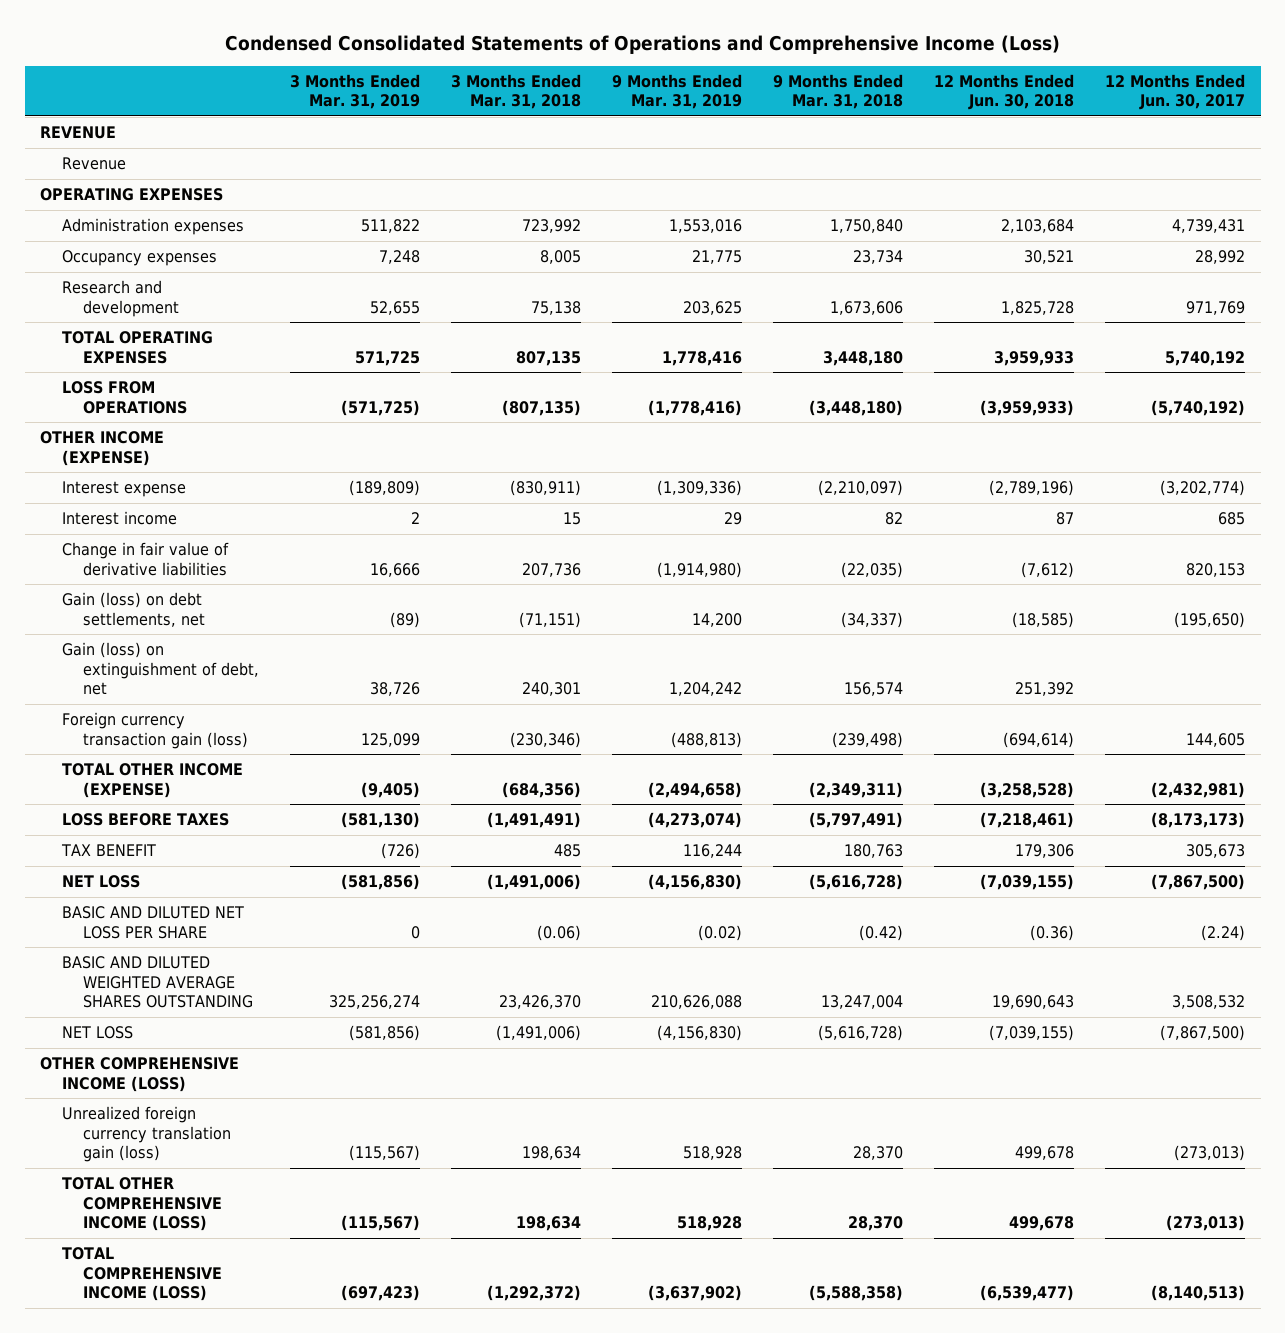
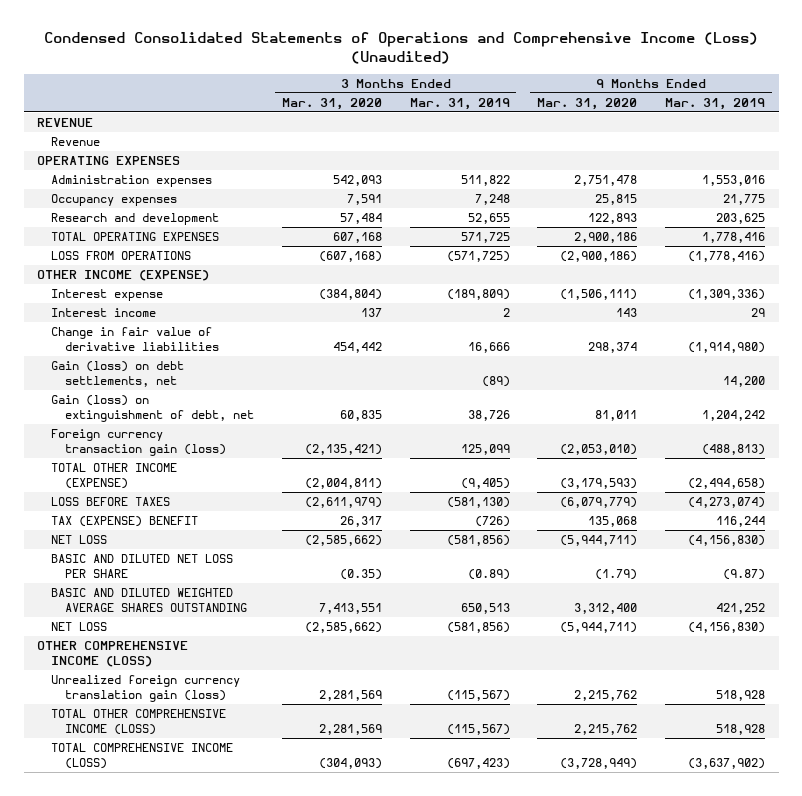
- Condensed Consolidated Statements of Operations and Comprehensive Income (Loss)
+ Condensed Consolidated Statements of Operations and Comprehensive Income (Loss) (Unaudited)
- | 3 Months Ended Mar. 31, 2019 | 3 Months Ended Mar. 31, 2018 | 9 Months Ended Mar. 31, 2019 | 9 Months Ended Mar. 31, 2018 | 12 Months Ended Jun. 30, 2018 | 12 Months Ended Jun. 30, 2017
+ | 3 Months Ended Mar. 31, 2020 | 3 Months Ended Mar. 31, 2019 | 9 Months Ended Mar. 31, 2020 | 9 Months Ended Mar. 31, 2019
- TAX BENEFIT | (726) | 485 | 116,244 | 180,763 | 179,306 | 305,673
+ TAX (EXPENSE) BENEFIT | 26,317 | (726) | 135,068 | 116,244
- BASIC AND DILUTED NET LOSS PER SHARE | 0 | (0.06) | (0.02) | (0.42) | (0.36) | (2.24)
- BASIC AND DILUTED WEIGHTED AVERAGE SHARES OUTSTANDING | 325,256,274 | 23,426,370 | 210,626,088 | 13,247,004 | 19,690,643 | 3,508,532
+ BASIC AND DILUTED NET LOSS PER SHARE | (0.35) | (0.89) | (1.79) | (9.87)
+ BASIC AND DILUTED WEIGHTED AVERAGE SHARES OUTSTANDING | 7,413,551 | 650,513 | 3,312,400 | 421,252

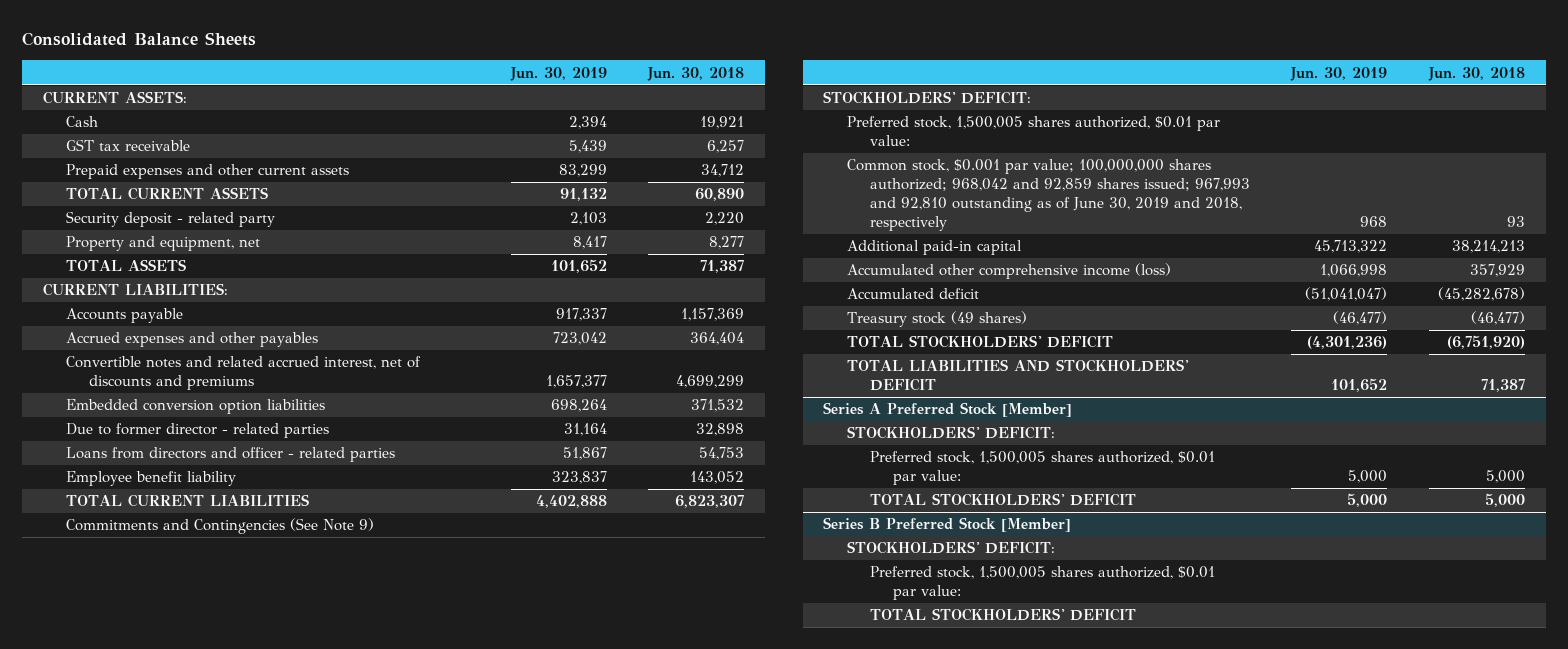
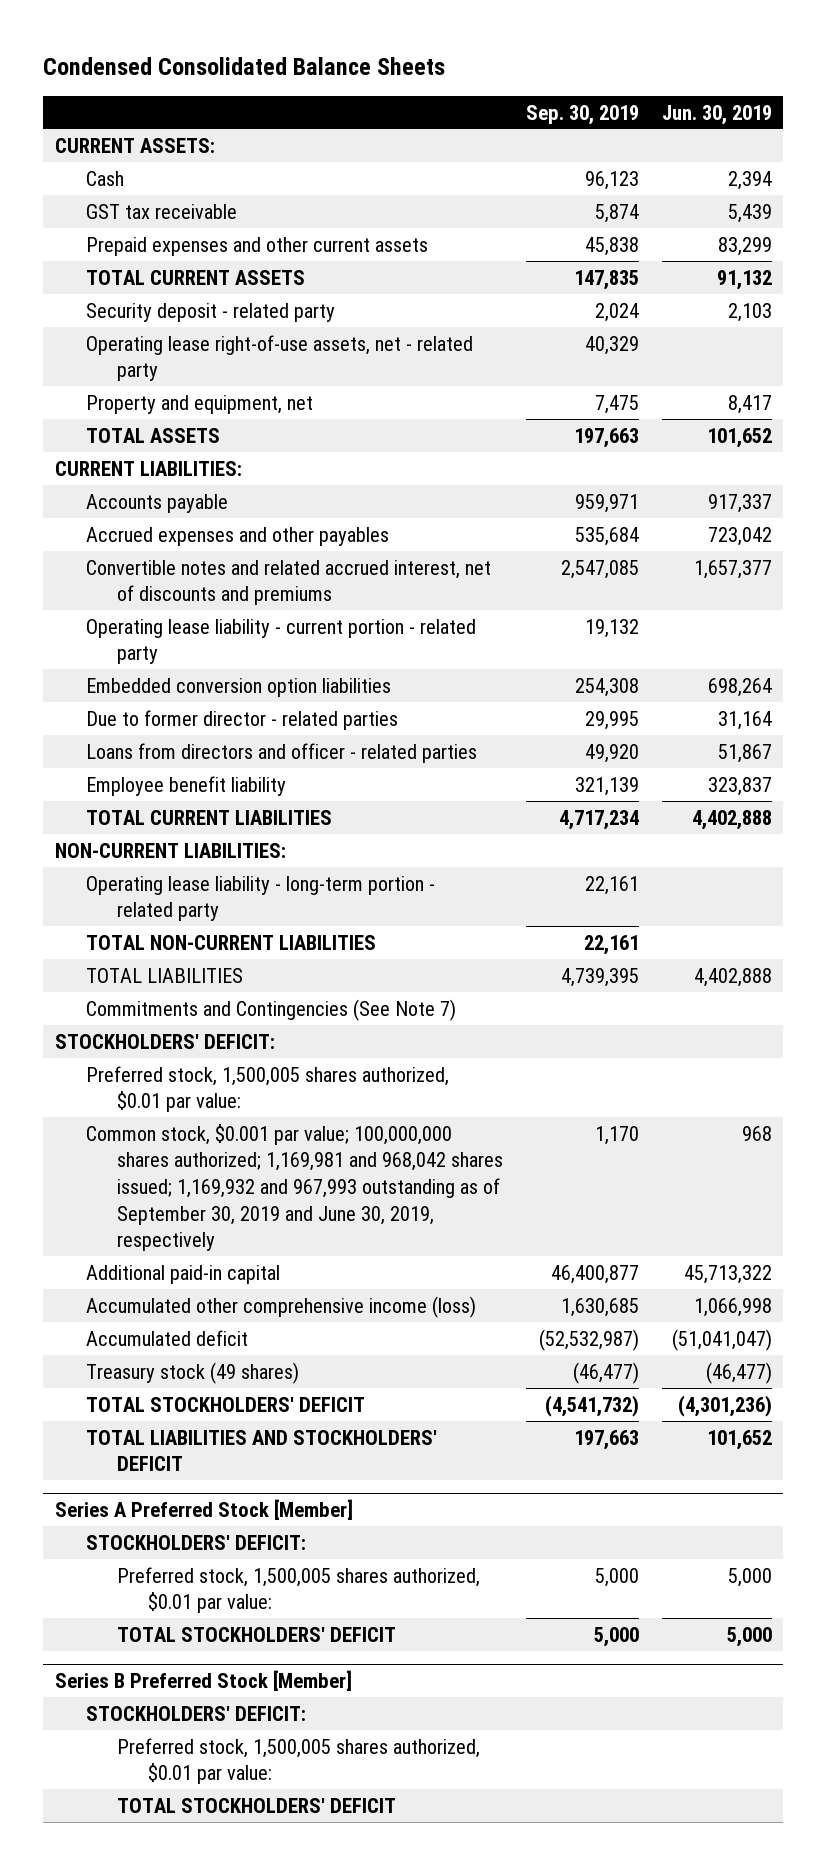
- Consolidated Balance Sheets
+ Condensed Consolidated Balance Sheets
- | Jun. 30, 2019 | Jun. 30, 2018
+ | Sep. 30, 2019 | Jun. 30, 2019
+ Operating lease right-of-use assets, net - related party | 40,329 |
+ Operating lease liability - current portion - related party | 19,132 |
- Commitments and Contingencies (See Note 9)
+ NON-CURRENT LIABILITIES:
+ Operating lease liability - long-term portion - related party | 22,161 |
+ TOTAL NON-CURRENT LIABILITIES | 22,161 |
+ TOTAL LIABILITIES | 4,739,395 | 4,402,888
+ Commitments and Contingencies (See Note 7)
- Common stock, $0.001 par value; 100,000,000 shares authorized; 968,042 and 92,859 shares issued; 967,993 and 92,810 outstanding as of June 30, 2019 and 2018, respectively | 968 | 93
+ Common stock, $0.001 par value; 100,000,000 shares authorized; 1,169,981 and 968,042 shares issued; 1,169,932 and 967,993 outstanding as of September 30, 2019 and June 30, 2019, respectively | 1,170 | 968

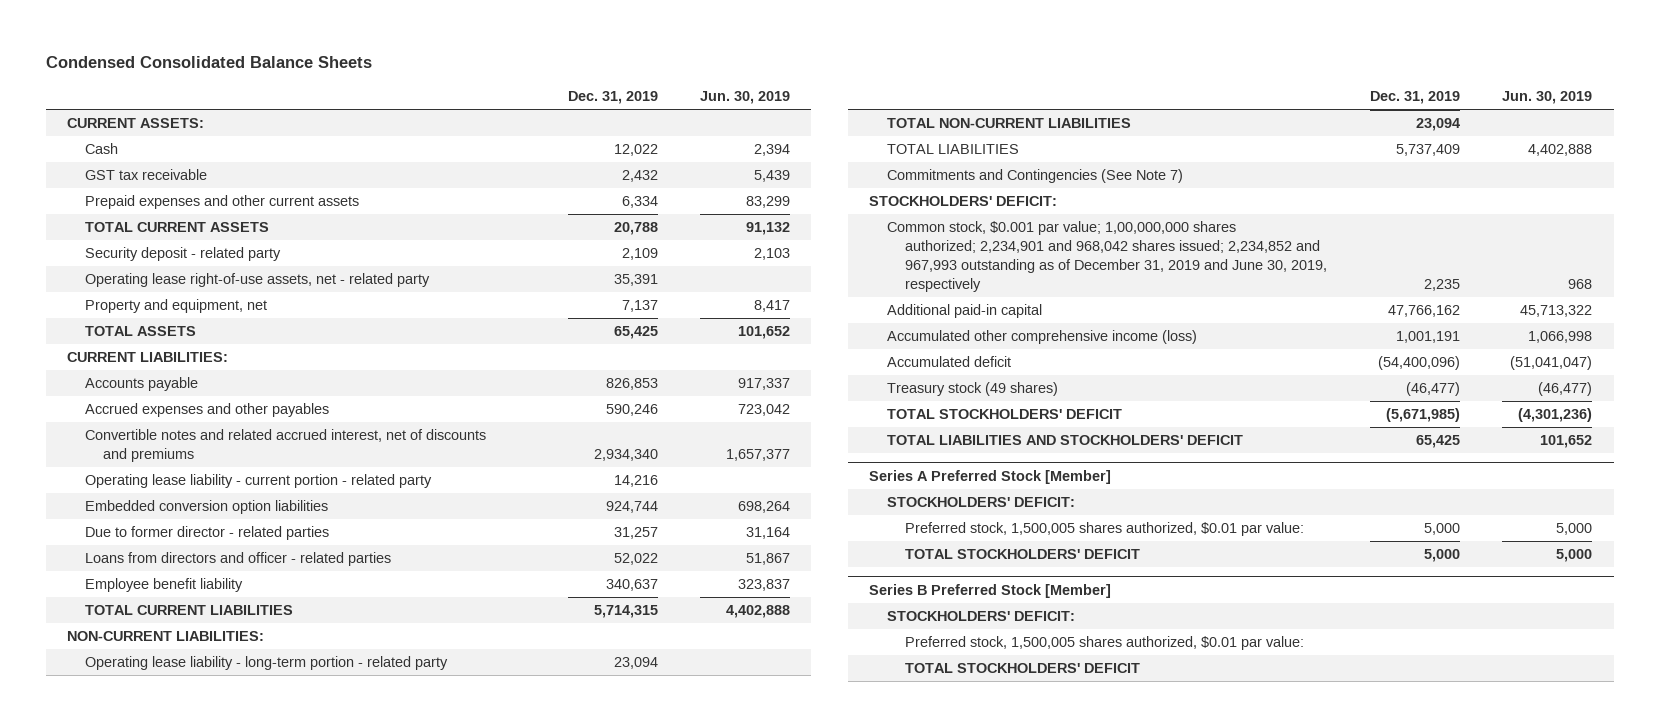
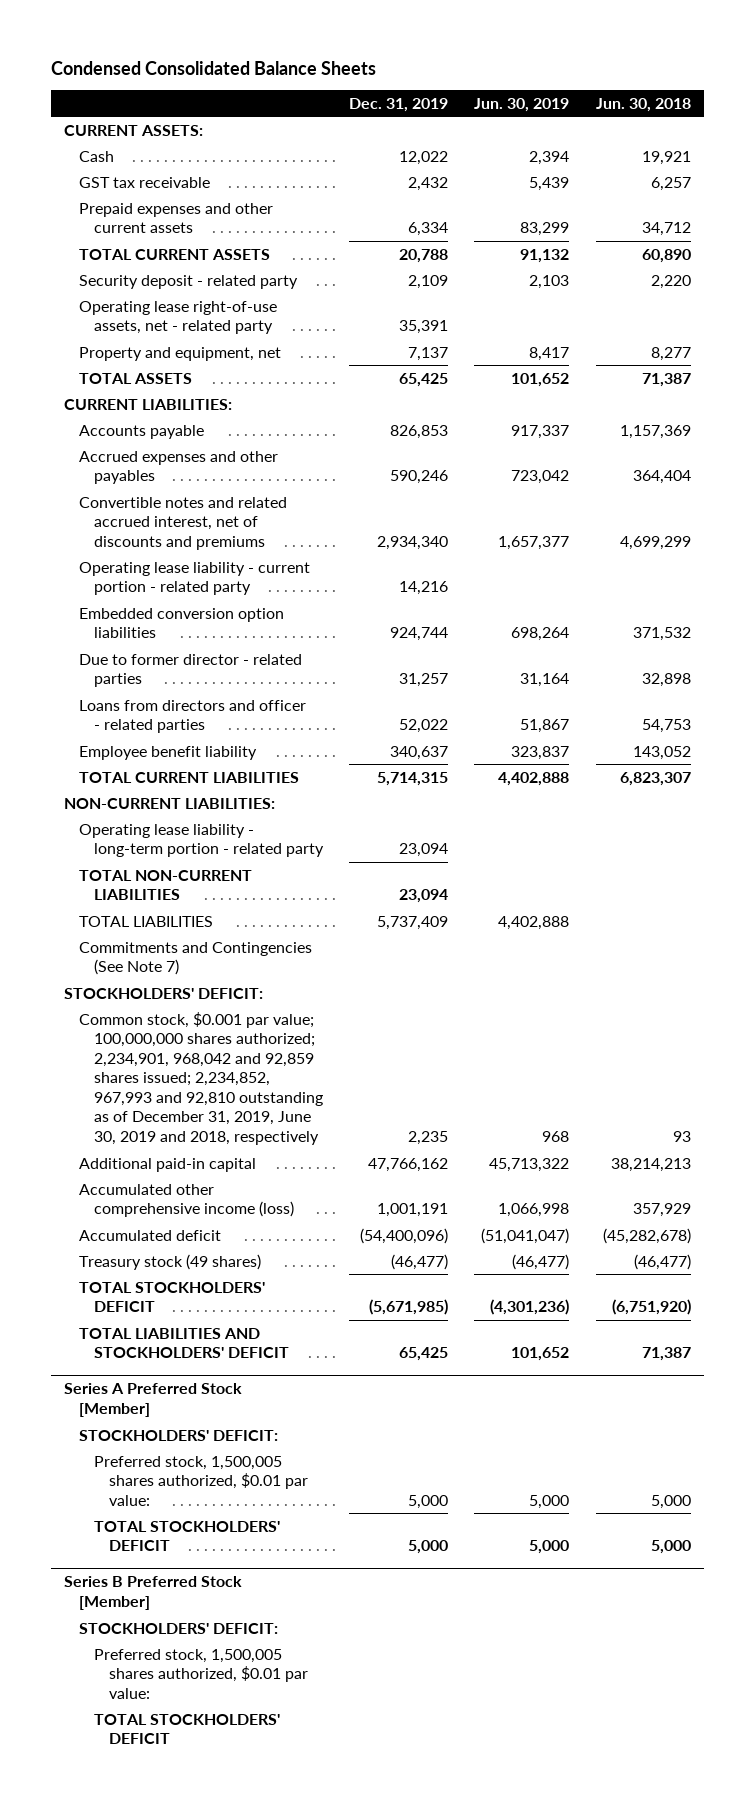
- | Dec. 31, 2019 | Jun. 30, 2019
+ | Dec. 31, 2019 | Jun. 30, 2019 | Jun. 30, 2018
- Common stock, $0.001 par value; 1,00,000,000 shares authorized; 2,234,901 and 968,042 shares issued; 2,234,852 and 967,993 outstanding as of December 31, 2019 and June 30, 2019, respectively | 2,235 | 968
+ Common stock, $0.001 par value; 100,000,000 shares authorized; 2,234,901, 968,042 and 92,859 shares issued; 2,234,852, 967,993 and 92,810 outstanding as of December 31, 2019, June 30, 2019 and 2018, respectively | 2,235 | 968 | 93

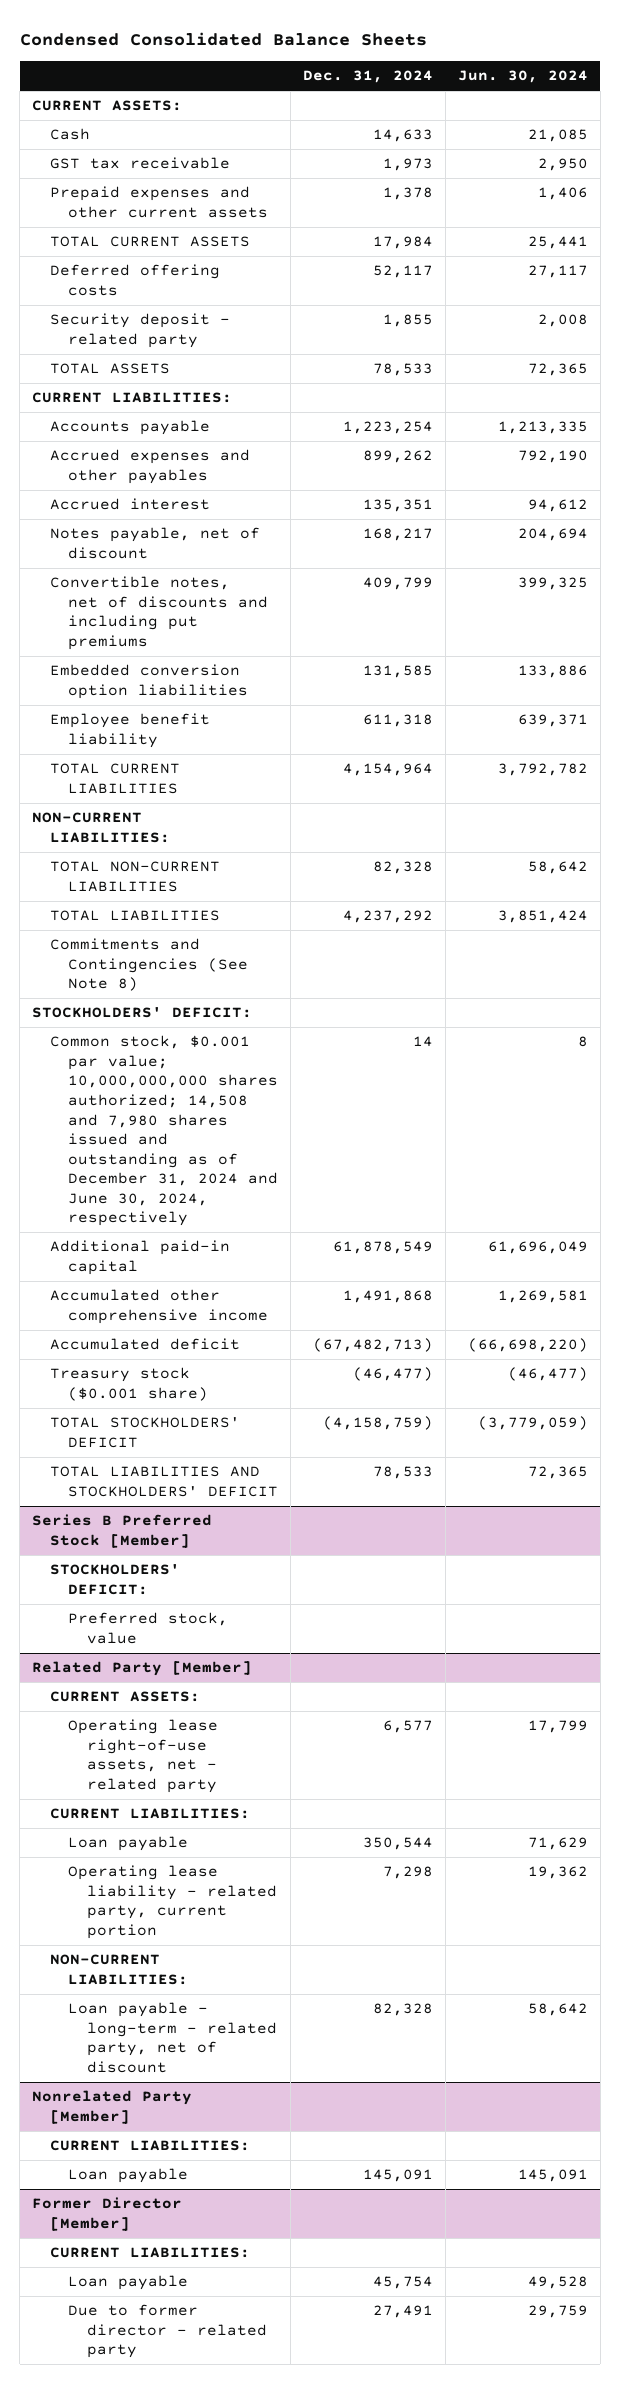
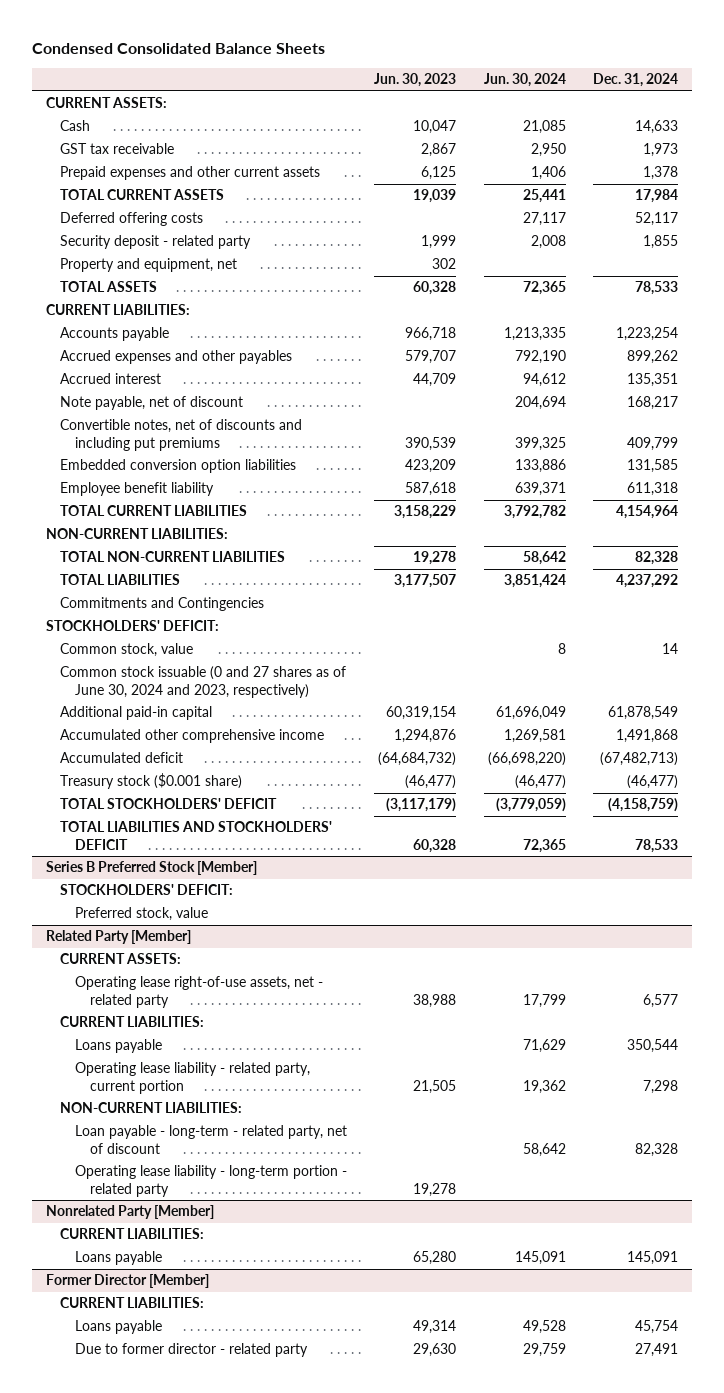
- | Dec. 31, 2024 | Jun. 30, 2024
+ | Jun. 30, 2023 | Jun. 30, 2024 | Dec. 31, 2024
+ Property and equipment, net | 302 | |
- Notes payable, net of discount | 168,217 | 204,694
+ Note payable, net of discount | | 204,694 | 168,217
- Commitments and Contingencies (See Note 8)
+ Commitments and Contingencies
- Common stock, $0.001 par value; 10,000,000,000 shares authorized; 14,508 and 7,980 shares issued and outstanding as of December 31, 2024 and June 30, 2024, respectively | 14 | 8
+ Common stock, value | | 8 | 14
+ Common stock issuable (0 and 27 shares as of June 30, 2024 and 2023, respectively)
@ Related Party [Member]
- Loan payable | 350,544 | 71,629
+ Loans payable | | 71,629 | 350,544
+ Operating lease liability - long-term portion - related party | 19,278 | |
@ Nonrelated Party [Member]
- Loan payable | 145,091 | 145,091
+ Loans payable | 65,280 | 145,091 | 145,091
@ Former Director [Member]
- Loan payable | 45,754 | 49,528
+ Loans payable | 49,314 | 49,528 | 45,754

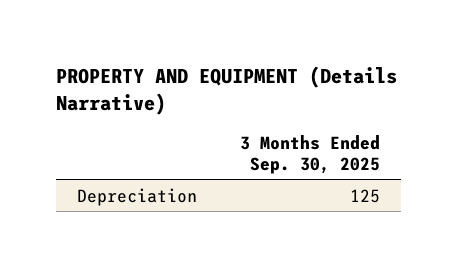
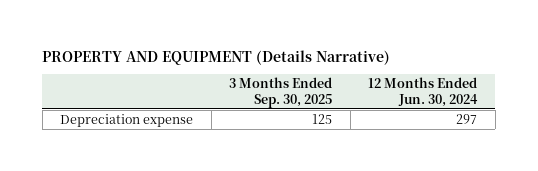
- | 3 Months Ended Sep. 30, 2025
+ | 3 Months Ended Sep. 30, 2025 | 12 Months Ended Jun. 30, 2024
- Depreciation | 125
+ Depreciation expense | 125 | 297

